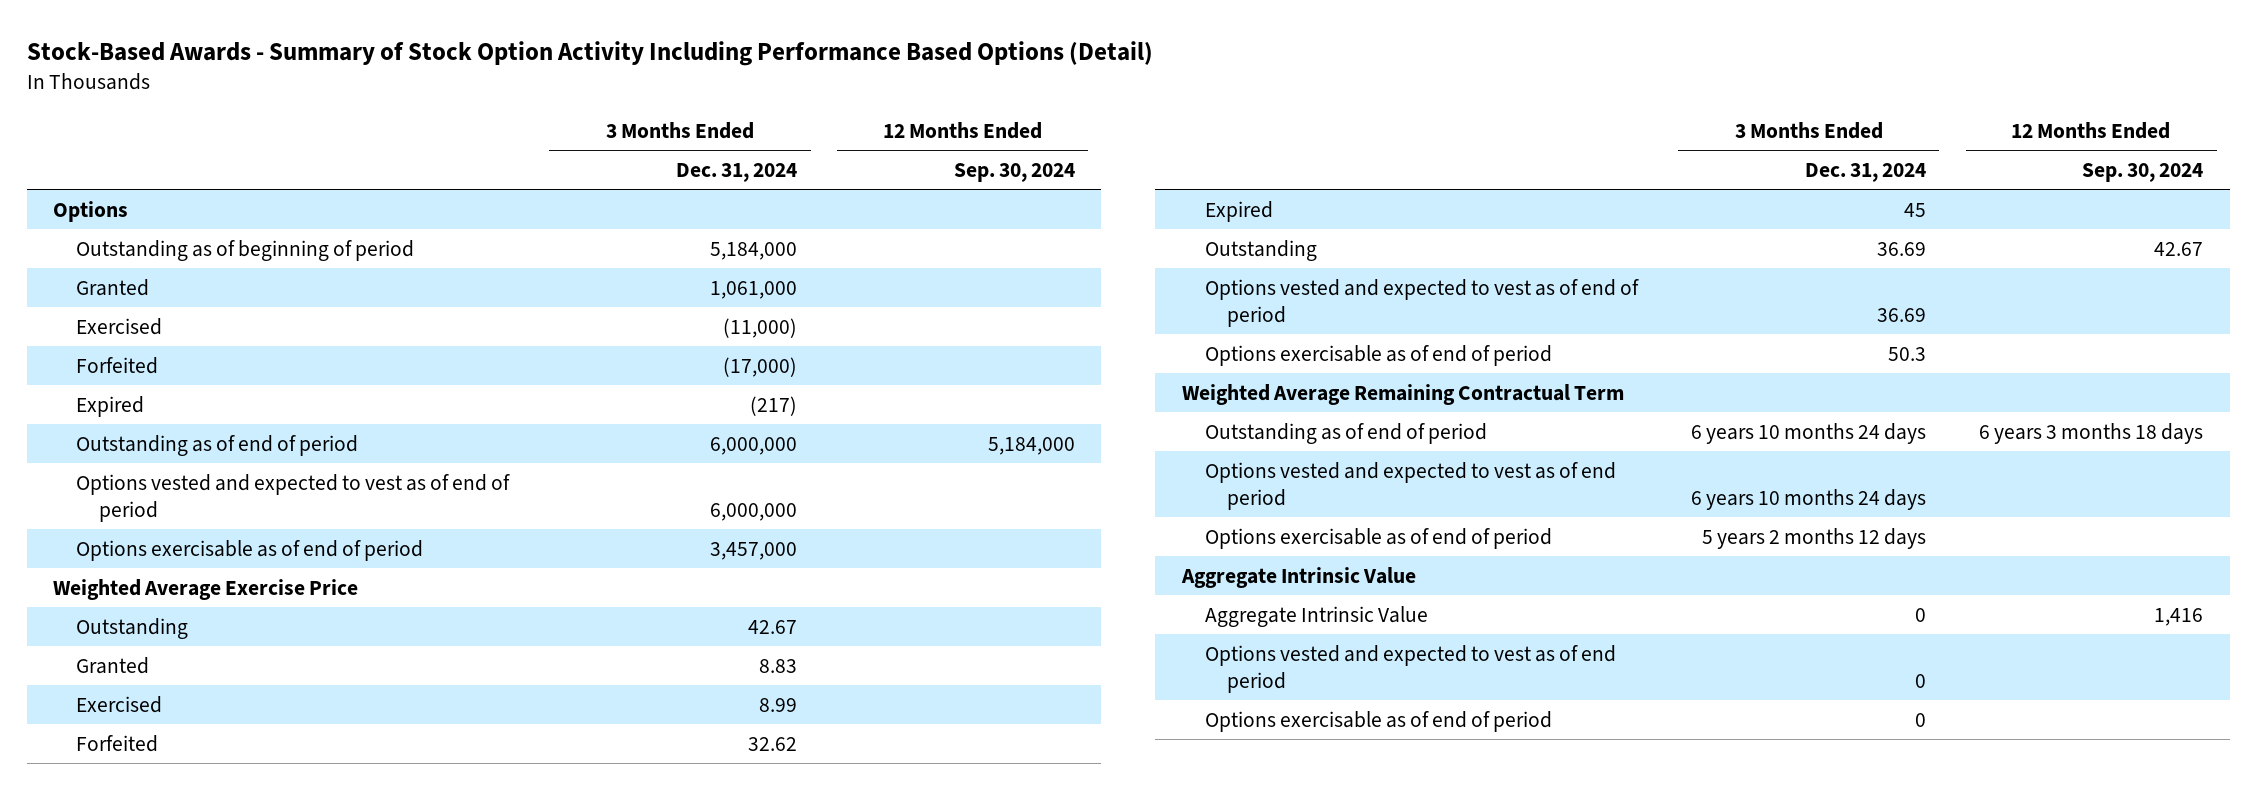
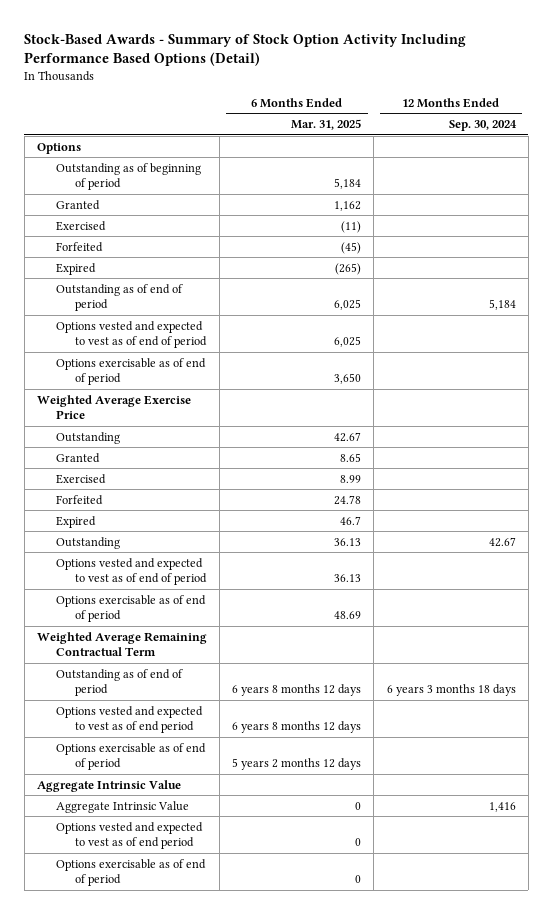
- | 3 Months Ended Dec. 31, 2024 | 12 Months Ended Sep. 30, 2024
+ | 6 Months Ended Mar. 31, 2025 | 12 Months Ended Sep. 30, 2024
- Outstanding as of end of period | 6,000,000 | 5,184,000
+ Outstanding as of end of period | 6,025 | 5,184

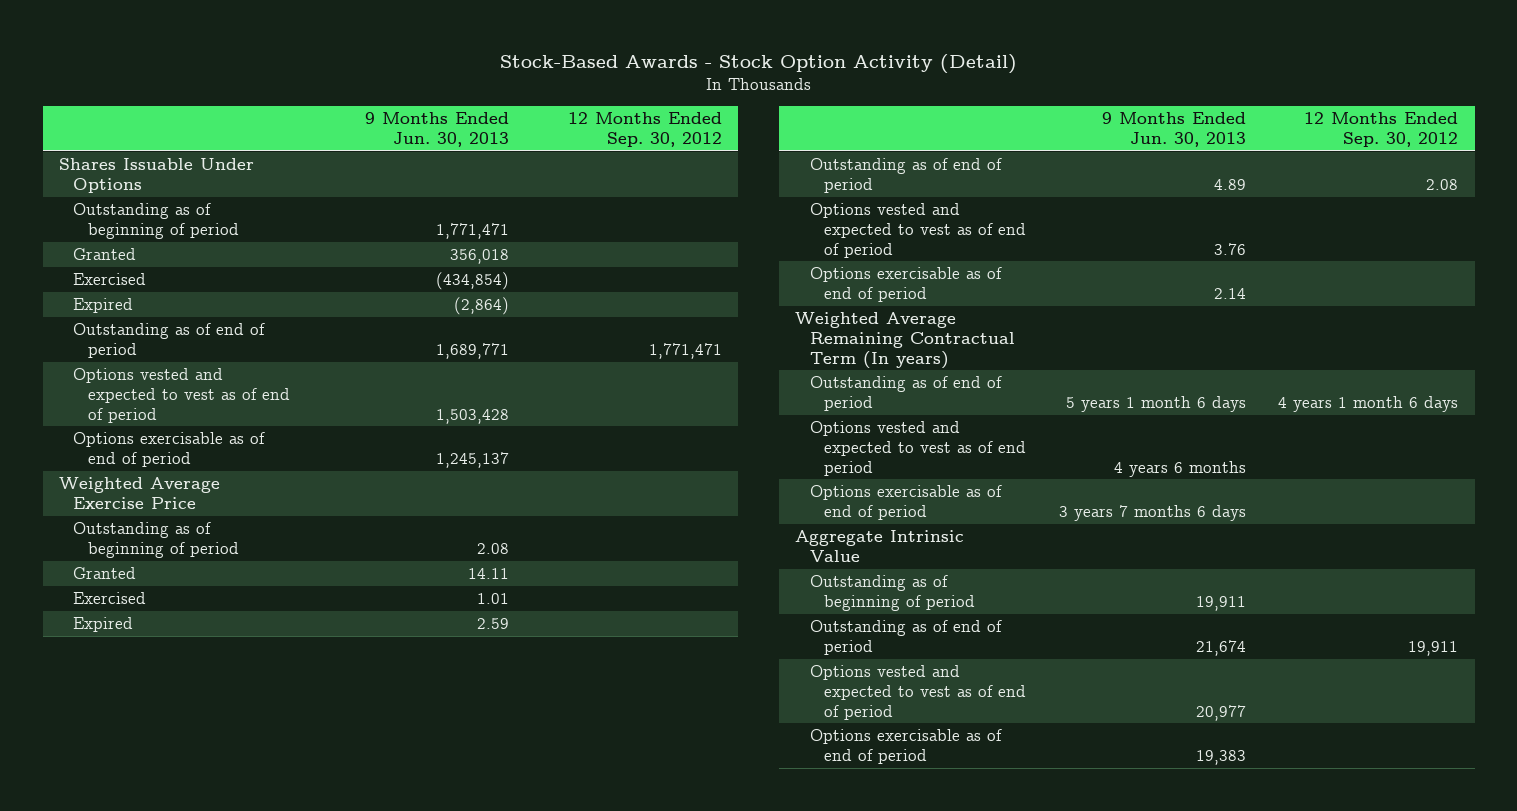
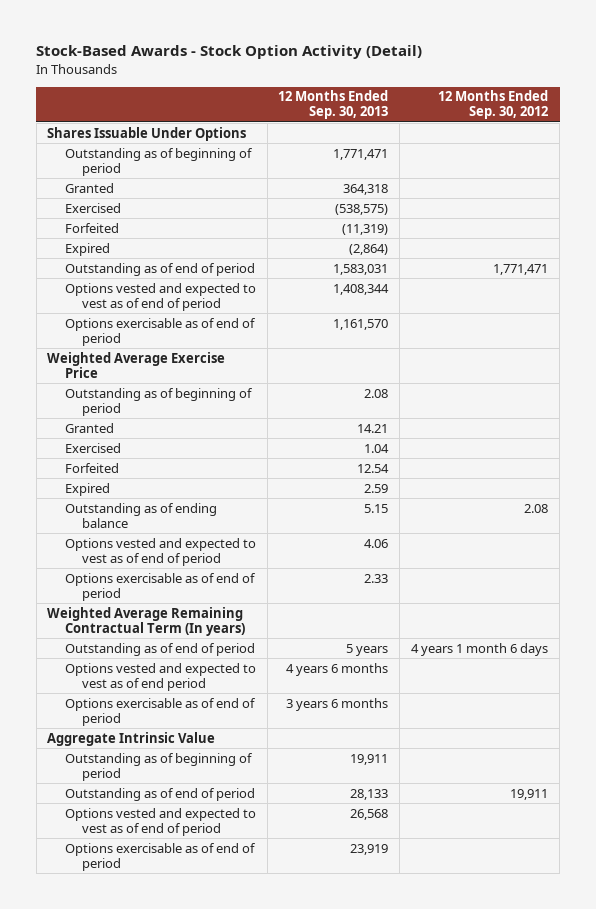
- | 9 Months Ended Jun. 30, 2013 | 12 Months Ended Sep. 30, 2012
+ | 12 Months Ended Sep. 30, 2013 | 12 Months Ended Sep. 30, 2012
+ Forfeited | (11,319) |
+ Forfeited | 12.54 |
- Outstanding as of end of period | 4.89 | 2.08
+ Outstanding as of ending balance | 5.15 | 2.08

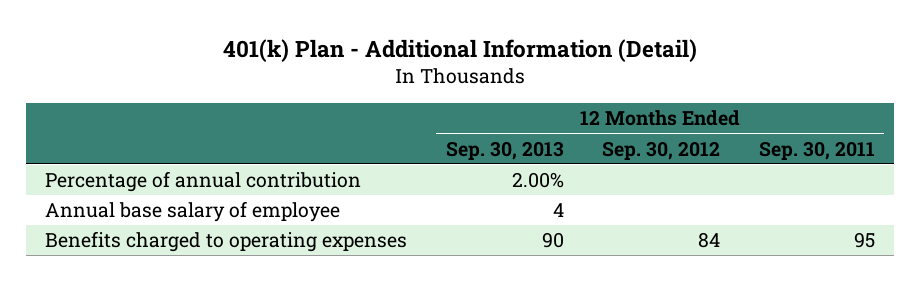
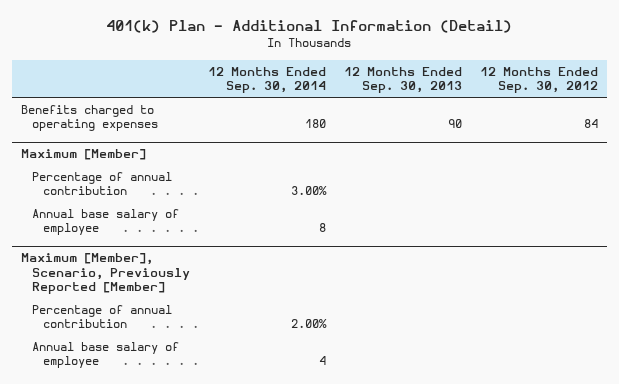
- | 12 Months Ended Sep. 30, 2013 | 12 Months Ended Sep. 30, 2012 | 12 Months Ended Sep. 30, 2011
+ | 12 Months Ended Sep. 30, 2014 | 12 Months Ended Sep. 30, 2013 | 12 Months Ended Sep. 30, 2012
- Percentage of annual contribution | 2.00% | |
- Annual base salary of employee | 4 | |
+ Maximum [Member]
+ Percentage of annual contribution | 3.00% | |
+ Annual base salary of employee | 8 | |
+ Maximum [Member], Scenario, Previously Reported [Member]
+ Percentage of annual contribution | 2.00% | |
+ Annual base salary of employee | 4 | |

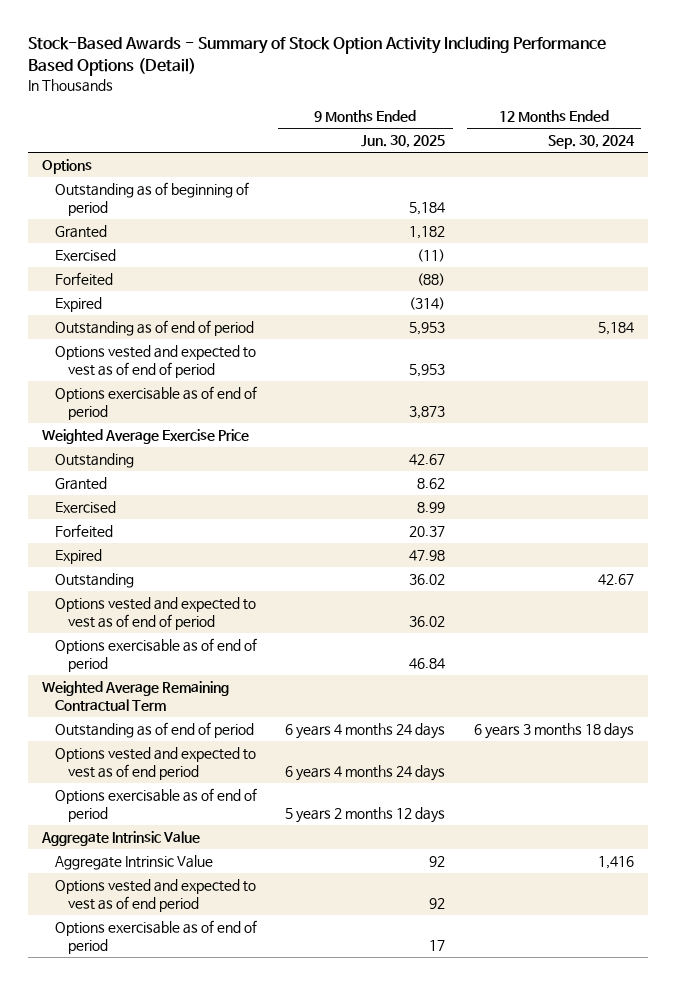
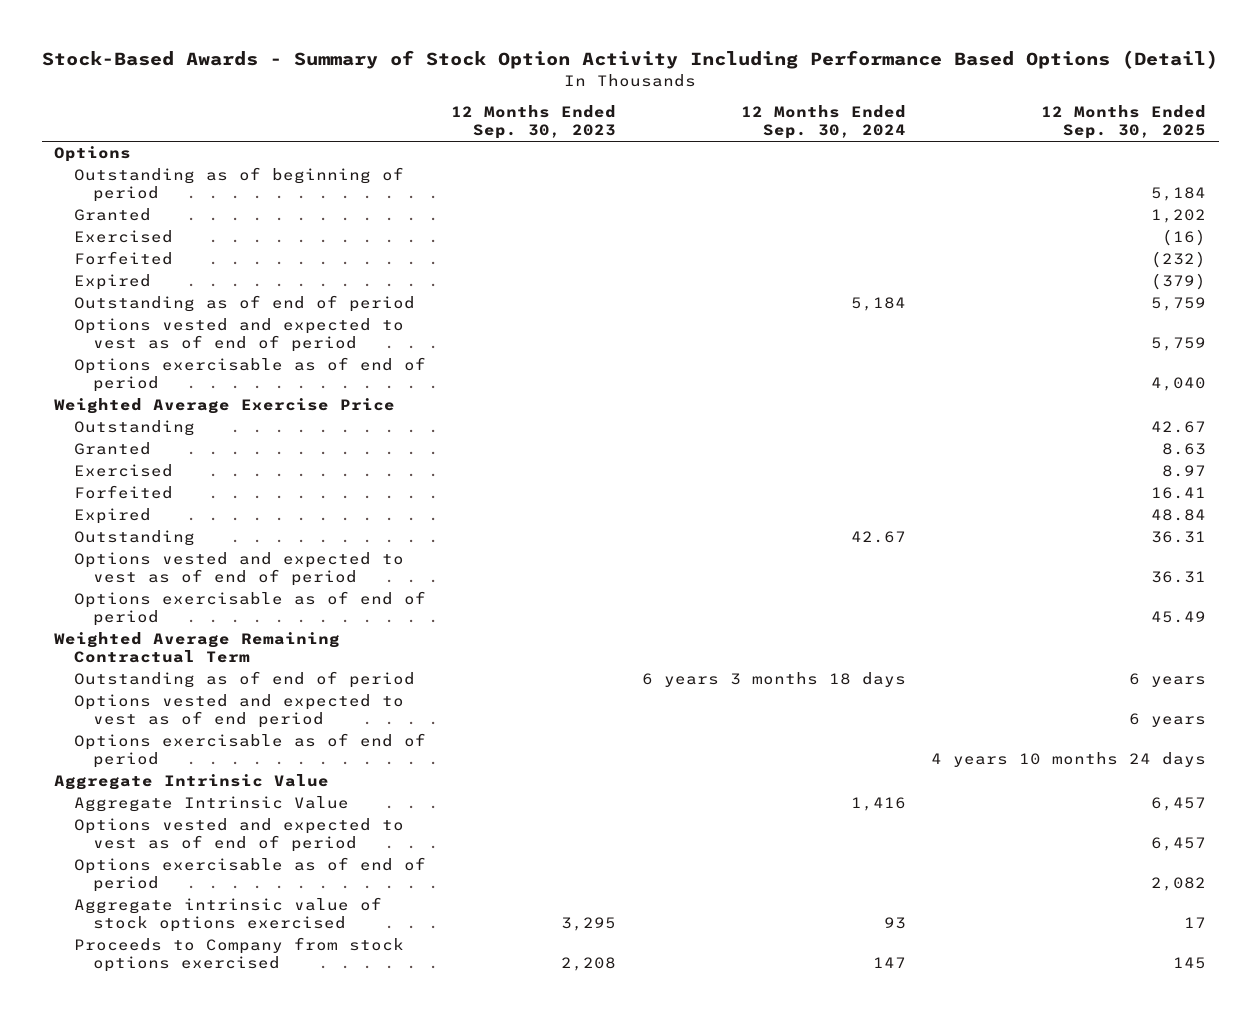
- | 9 Months Ended Jun. 30, 2025 | 12 Months Ended Sep. 30, 2024
+ | 12 Months Ended Sep. 30, 2023 | 12 Months Ended Sep. 30, 2024 | 12 Months Ended Sep. 30, 2025
- Options vested and expected to vest as of end period | 92 |
+ Options vested and expected to vest as of end of period | | | 6,457
+ Aggregate intrinsic value of stock options exercised | 3,295 | 93 | 17
+ Proceeds to Company from stock options exercised | 2,208 | 147 | 145

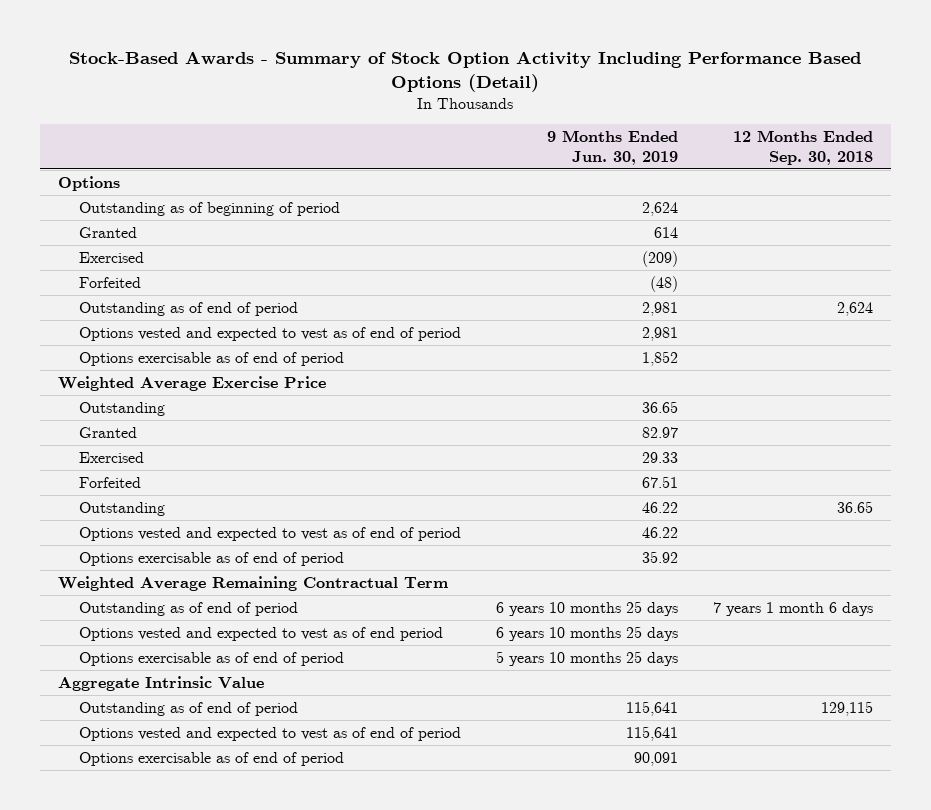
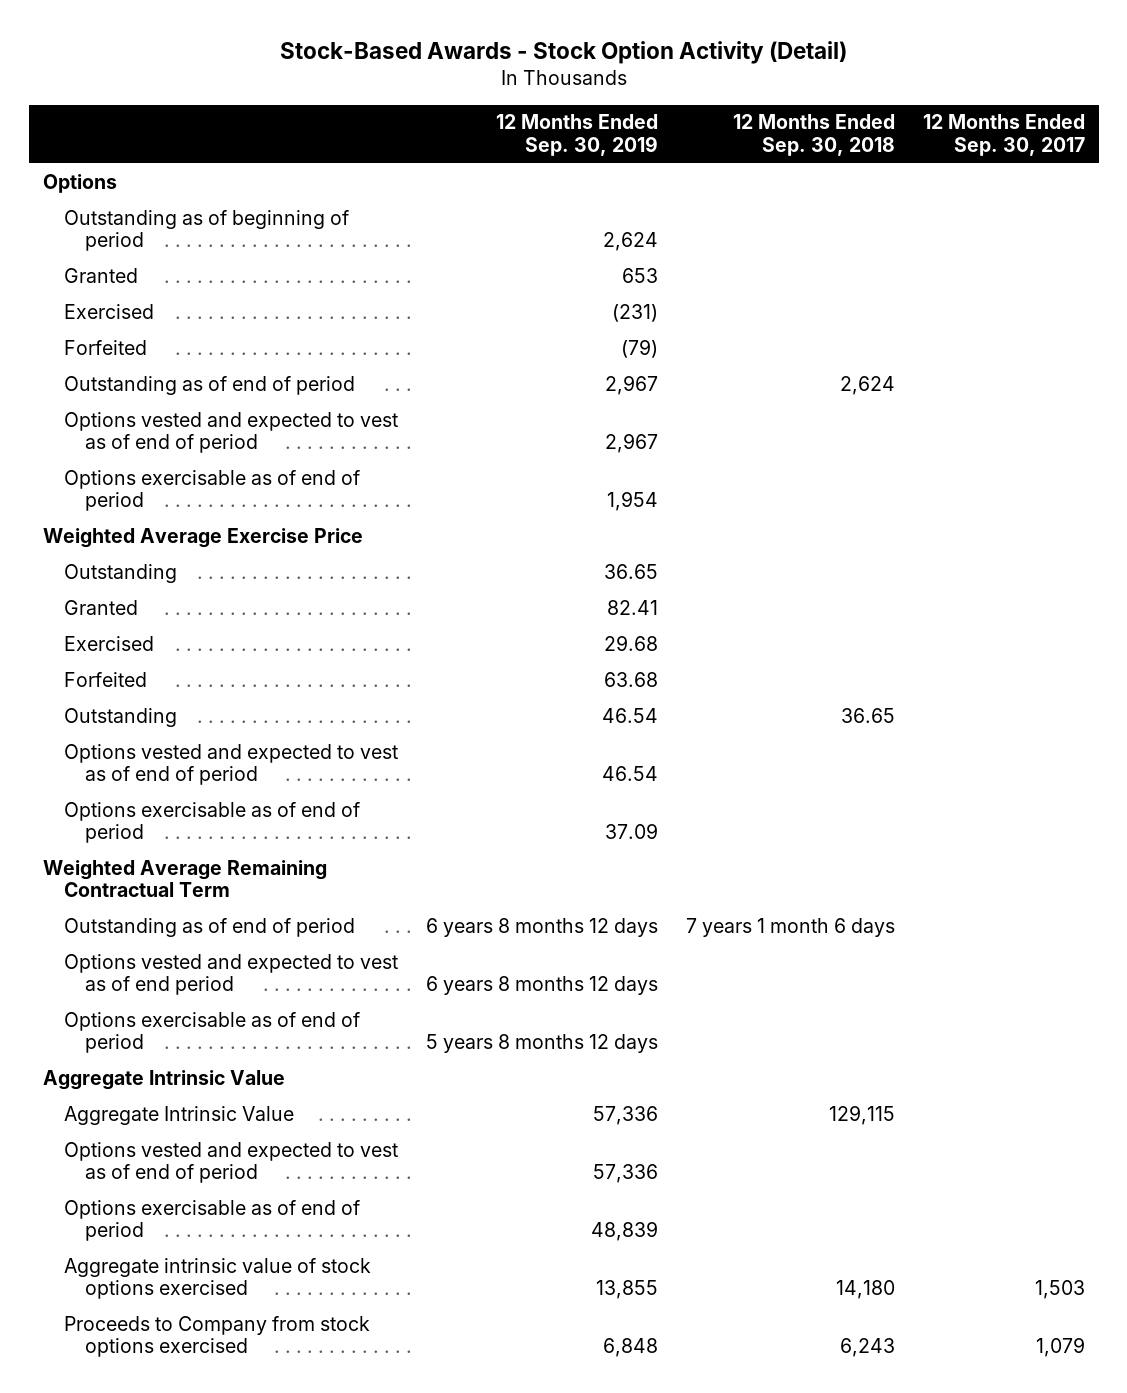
- Stock-Based Awards - Summary of Stock Option Activity Including Performance Based Options (Detail)
+ Stock-Based Awards - Stock Option Activity (Detail)
- | 9 Months Ended Jun. 30, 2019 | 12 Months Ended Sep. 30, 2018
+ | 12 Months Ended Sep. 30, 2019 | 12 Months Ended Sep. 30, 2018 | 12 Months Ended Sep. 30, 2017
- Outstanding as of end of period | 115,641 | 129,115
+ Aggregate Intrinsic Value | 57,336 | 129,115 |
+ Aggregate intrinsic value of stock options exercised | 13,855 | 14,180 | 1,503
+ Proceeds to Company from stock options exercised | 6,848 | 6,243 | 1,079

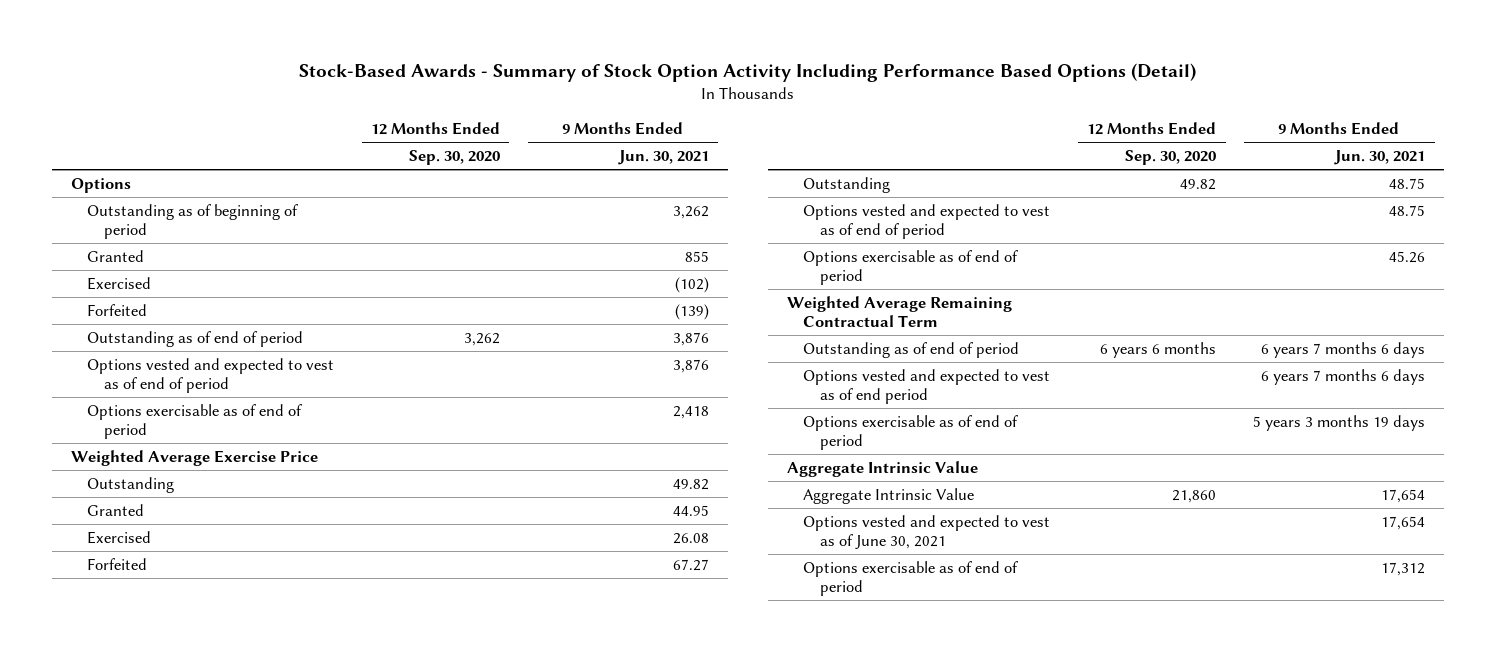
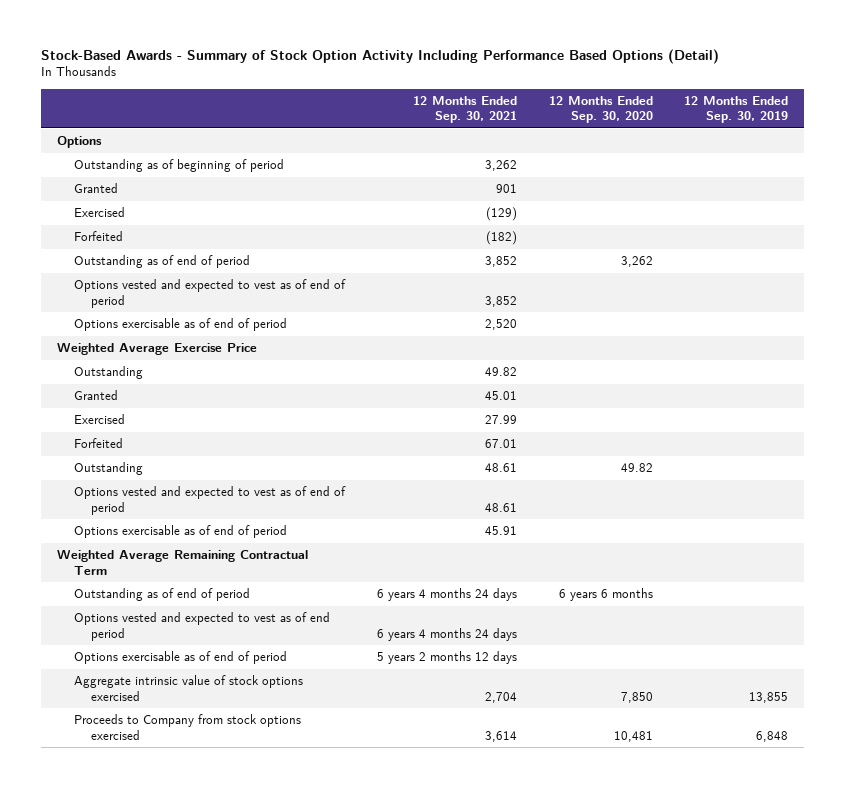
- | 12 Months Ended Sep. 30, 2020 | 9 Months Ended Jun. 30, 2021
+ | 12 Months Ended Sep. 30, 2021 | 12 Months Ended Sep. 30, 2020 | 12 Months Ended Sep. 30, 2019
- Aggregate Intrinsic Value
- Aggregate Intrinsic Value | 21,860 | 17,654
- Options vested and expected to vest as of June 30, 2021 | | 17,654
- Options exercisable as of end of period | | 17,312
+ Aggregate intrinsic value of stock options exercised | 2,704 | 7,850 | 13,855
+ Proceeds to Company from stock options exercised | 3,614 | 10,481 | 6,848

